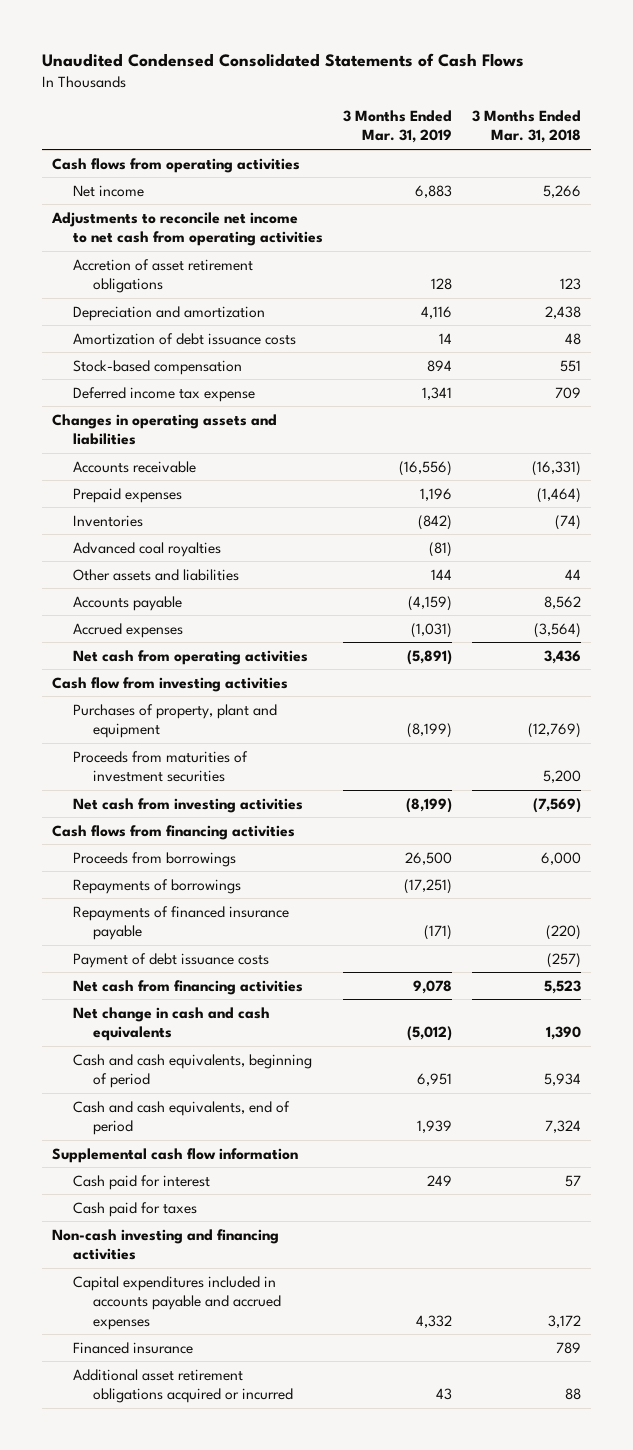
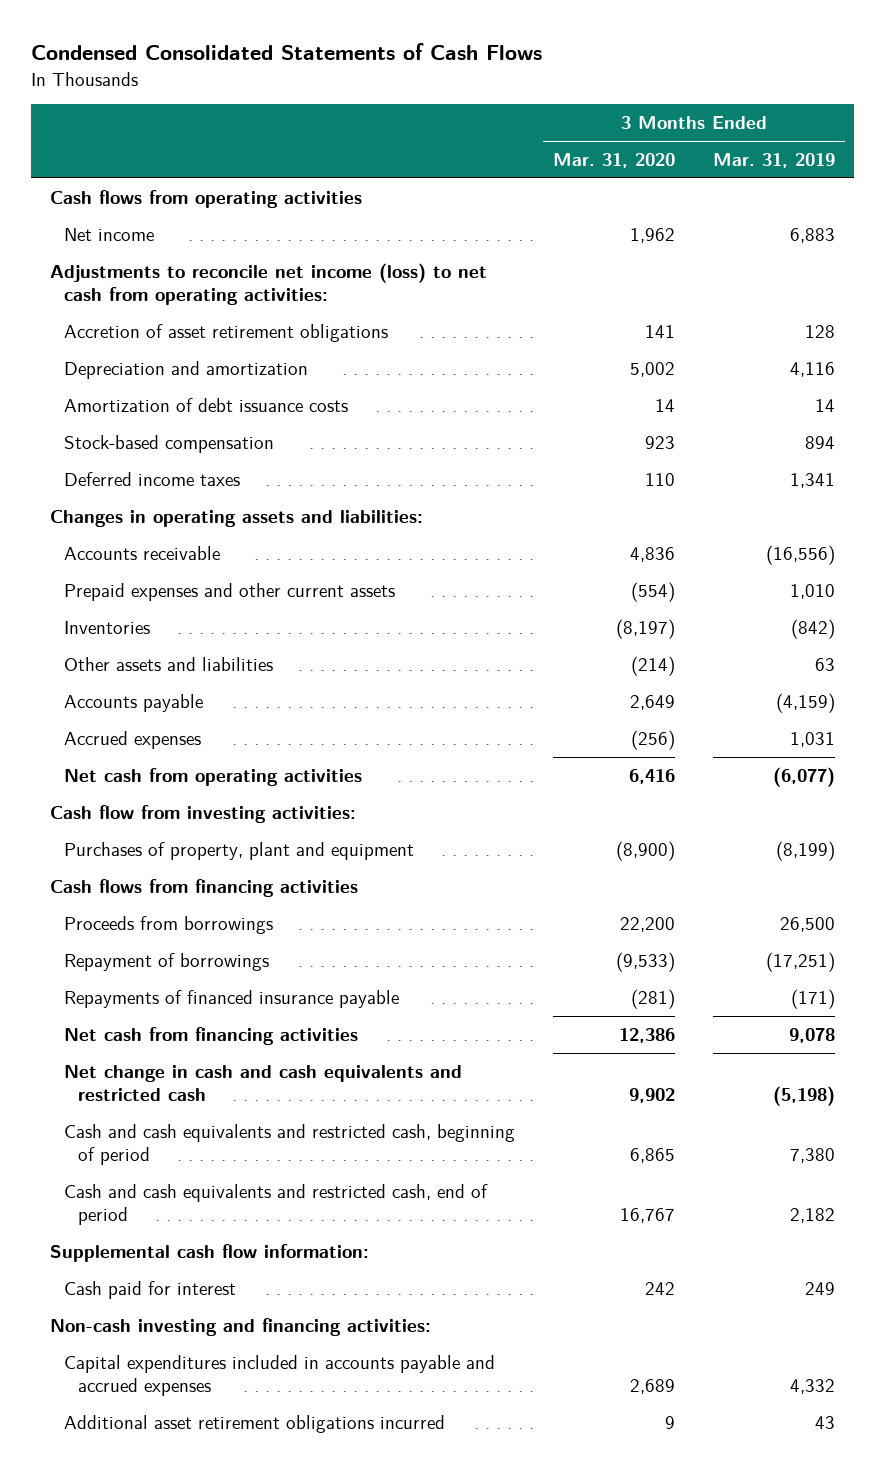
- Unaudited Condensed Consolidated Statements of Cash Flows
+ Condensed Consolidated Statements of Cash Flows
- | 3 Months Ended Mar. 31, 2019 | 3 Months Ended Mar. 31, 2018
+ | 3 Months Ended Mar. 31, 2020 | 3 Months Ended Mar. 31, 2019
- Adjustments to reconcile net income to net cash from operating activities
+ Adjustments to reconcile net income (loss) to net cash from operating activities:
- Deferred income tax expense | 1,341 | 709
- Changes in operating assets and liabilities
+ Deferred income taxes | 110 | 1,341
+ Changes in operating assets and liabilities:
- Prepaid expenses | 1,196 | (1,464)
+ Prepaid expenses and other current assets | (554) | 1,010
- Advanced coal royalties | (81) |
- Other assets and liabilities | 144 | 44
+ Other assets and liabilities | (214) | 63
- Accrued expenses | (1,031) | (3,564)
- Net cash from operating activities | (5,891) | 3,436
- Cash flow from investing activities
+ Accrued expenses | (256) | 1,031
+ Net cash from operating activities | 6,416 | (6,077)
+ Cash flow from investing activities:
- Proceeds from maturities of investment securities | | 5,200
- Net cash from investing activities | (8,199) | (7,569)
- Repayments of borrowings | (17,251) |
+ Repayment of borrowings | (9,533) | (17,251)
- Payment of debt issuance costs | | (257)
- Net change in cash and cash equivalents | (5,012) | 1,390
- Cash and cash equivalents, beginning of period | 6,951 | 5,934
- Cash and cash equivalents, end of period | 1,939 | 7,324
- Supplemental cash flow information
+ Net change in cash and cash equivalents and restricted cash | 9,902 | (5,198)
+ Cash and cash equivalents and restricted cash, beginning of period | 6,865 | 7,380
+ Cash and cash equivalents and restricted cash, end of period | 16,767 | 2,182
+ Supplemental cash flow information:
- Cash paid for taxes
- Non-cash investing and financing activities
+ Non-cash investing and financing activities:
- Financed insurance | | 789
- Additional asset retirement obligations acquired or incurred | 43 | 88
+ Additional asset retirement obligations incurred | 9 | 43

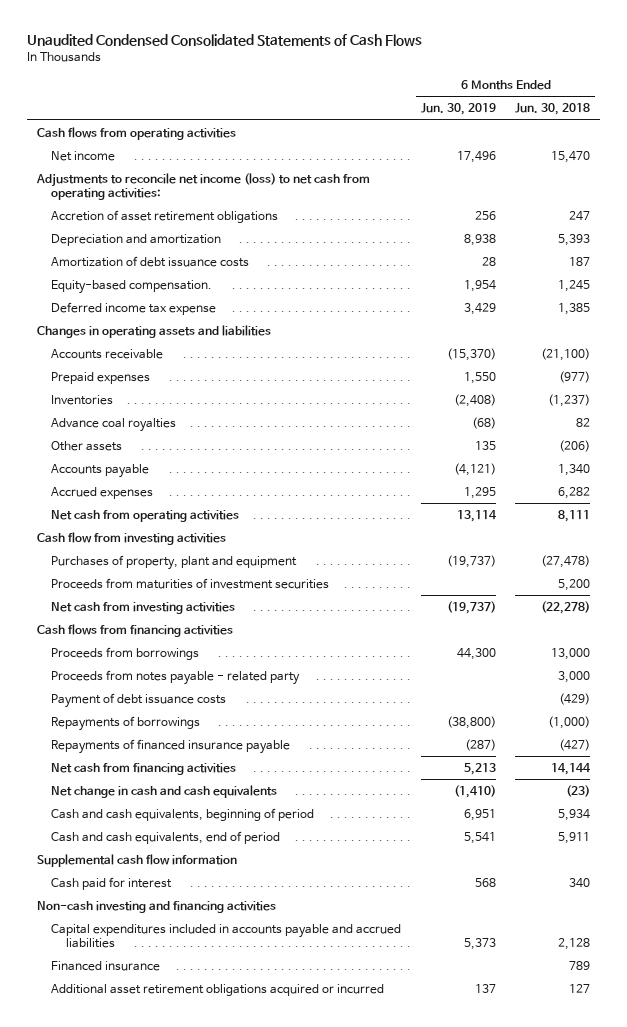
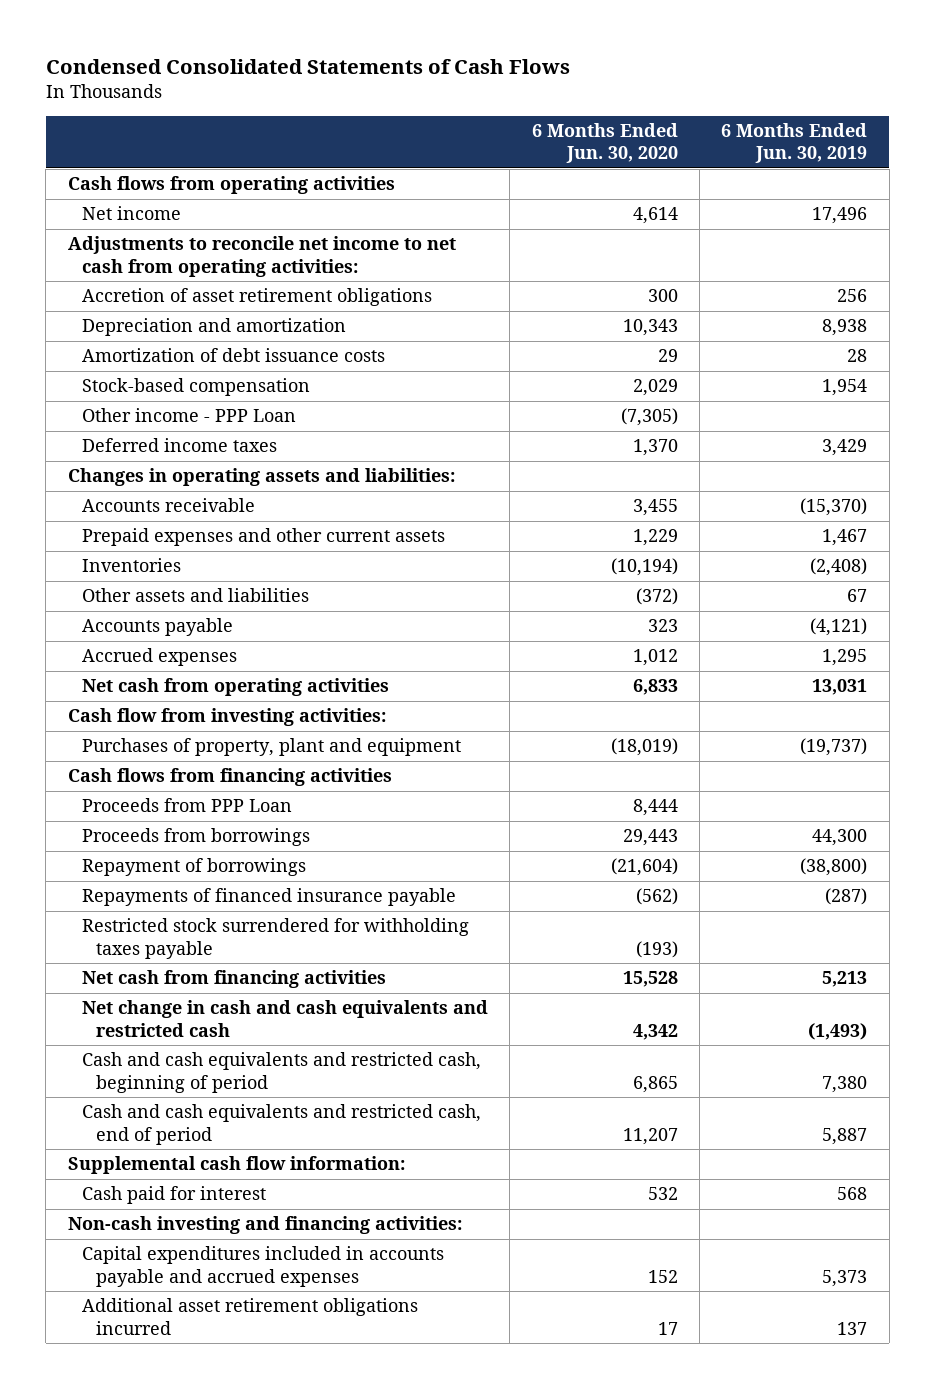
- Unaudited Condensed Consolidated Statements of Cash Flows
+ Condensed Consolidated Statements of Cash Flows
- | 6 Months Ended Jun. 30, 2019 | 6 Months Ended Jun. 30, 2018
+ | 6 Months Ended Jun. 30, 2020 | 6 Months Ended Jun. 30, 2019
- Adjustments to reconcile net income (loss) to net cash from operating activities:
+ Adjustments to reconcile net income to net cash from operating activities:
- Equity-based compensation. | 1,954 | 1,245
- Deferred income tax expense | 3,429 | 1,385
- Changes in operating assets and liabilities
+ Stock-based compensation | 2,029 | 1,954
+ Other income - PPP Loan | (7,305) |
+ Deferred income taxes | 1,370 | 3,429
+ Changes in operating assets and liabilities:
- Prepaid expenses | 1,550 | (977)
+ Prepaid expenses and other current assets | 1,229 | 1,467
- Advance coal royalties | (68) | 82
- Other assets | 135 | (206)
+ Other assets and liabilities | (372) | 67
- Net cash from operating activities | 13,114 | 8,111
- Cash flow from investing activities
+ Net cash from operating activities | 6,833 | 13,031
+ Cash flow from investing activities:
- Proceeds from maturities of investment securities | | 5,200
- Net cash from investing activities | (19,737) | (22,278)
+ Proceeds from PPP Loan | 8,444 |
- Proceeds from notes payable - related party | | 3,000
- Payment of debt issuance costs | | (429)
- Repayments of borrowings | (38,800) | (1,000)
+ Repayment of borrowings | (21,604) | (38,800)
+ Restricted stock surrendered for withholding taxes payable | (193) |
- Net change in cash and cash equivalents | (1,410) | (23)
- Cash and cash equivalents, beginning of period | 6,951 | 5,934
- Cash and cash equivalents, end of period | 5,541 | 5,911
- Supplemental cash flow information
+ Net change in cash and cash equivalents and restricted cash | 4,342 | (1,493)
+ Cash and cash equivalents and restricted cash, beginning of period | 6,865 | 7,380
+ Cash and cash equivalents and restricted cash, end of period | 11,207 | 5,887
+ Supplemental cash flow information:
- Non-cash investing and financing activities
- Capital expenditures included in accounts payable and accrued liabilities | 5,373 | 2,128
- Financed insurance | | 789
- Additional asset retirement obligations acquired or incurred | 137 | 127
+ Non-cash investing and financing activities:
+ Capital expenditures included in accounts payable and accrued expenses | 152 | 5,373
+ Additional asset retirement obligations incurred | 17 | 137

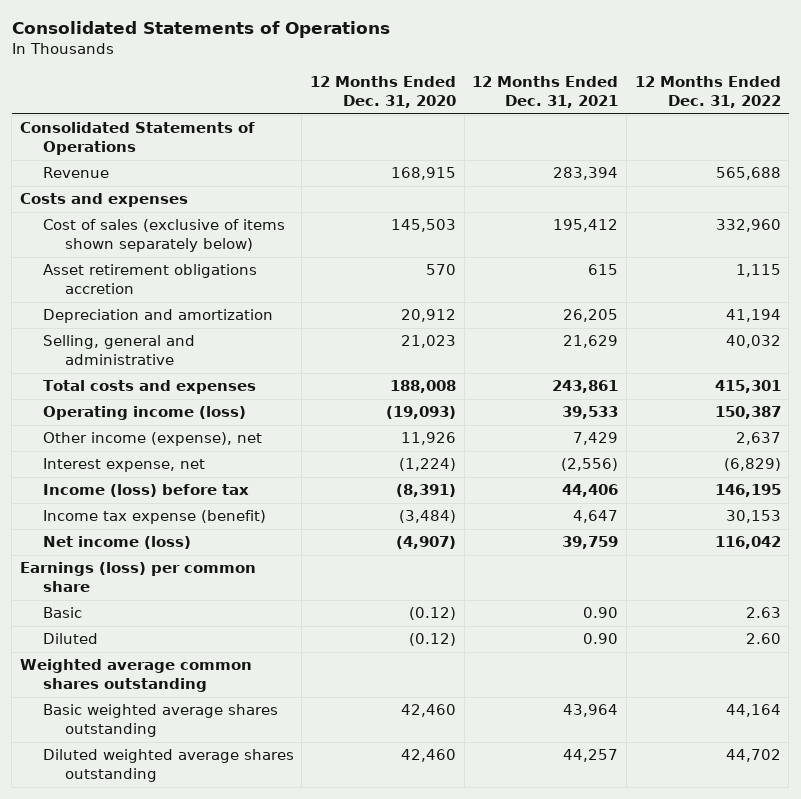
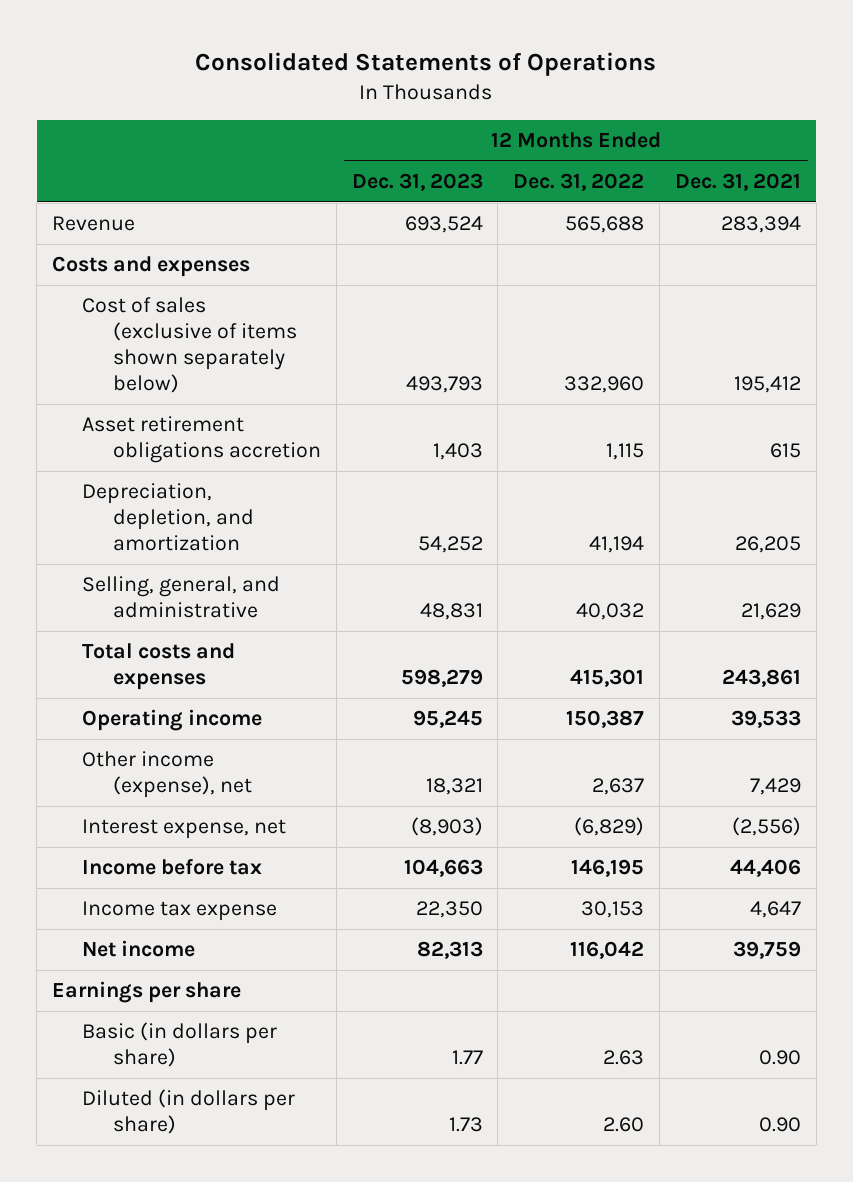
- | 12 Months Ended Dec. 31, 2020 | 12 Months Ended Dec. 31, 2021 | 12 Months Ended Dec. 31, 2022
+ | 12 Months Ended Dec. 31, 2023 | 12 Months Ended Dec. 31, 2022 | 12 Months Ended Dec. 31, 2021
- Consolidated Statements of Operations
- Depreciation and amortization | 20,912 | 26,205 | 41,194
- Selling, general and administrative | 21,023 | 21,629 | 40,032
+ Depreciation, depletion, and amortization | 54,252 | 41,194 | 26,205
+ Selling, general, and administrative | 48,831 | 40,032 | 21,629
- Operating income (loss) | (19,093) | 39,533 | 150,387
+ Operating income | 95,245 | 150,387 | 39,533
- Income (loss) before tax | (8,391) | 44,406 | 146,195
- Income tax expense (benefit) | (3,484) | 4,647 | 30,153
- Net income (loss) | (4,907) | 39,759 | 116,042
- Earnings (loss) per common share
- Basic | (0.12) | 0.90 | 2.63
- Diluted | (0.12) | 0.90 | 2.60
- Weighted average common shares outstanding
- Basic weighted average shares outstanding | 42,460 | 43,964 | 44,164
- Diluted weighted average shares outstanding | 42,460 | 44,257 | 44,702
+ Income before tax | 104,663 | 146,195 | 44,406
+ Income tax expense | 22,350 | 30,153 | 4,647
+ Net income | 82,313 | 116,042 | 39,759
+ Earnings per share
+ Basic (in dollars per share) | 1.77 | 2.63 | 0.90
+ Diluted (in dollars per share) | 1.73 | 2.60 | 0.90

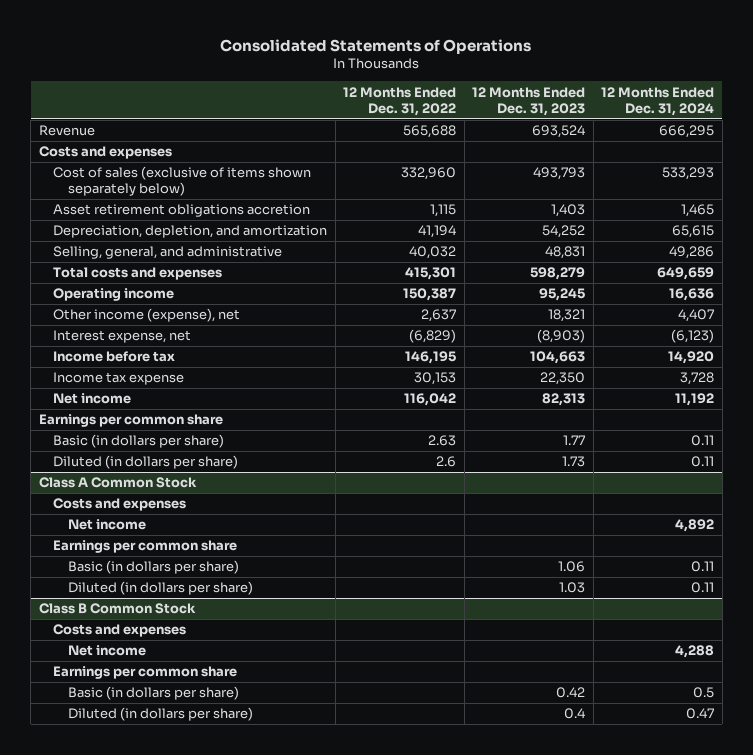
- | 12 Months Ended Dec. 31, 2023 | 12 Months Ended Dec. 31, 2022 | 12 Months Ended Dec. 31, 2021
+ | 12 Months Ended Dec. 31, 2022 | 12 Months Ended Dec. 31, 2023 | 12 Months Ended Dec. 31, 2024
- Earnings per share
+ Earnings per common share
- Diluted (in dollars per share) | 1.73 | 2.60 | 0.90
+ Diluted (in dollars per share) | 2.6 | 1.73 | 0.11
+ Class A Common Stock
+ Costs and expenses
+ Net income | | | 4,892
+ Earnings per common share
+ Basic (in dollars per share) | | 1.06 | 0.11
+ Diluted (in dollars per share) | | 1.03 | 0.11
+ Class B Common Stock
+ Costs and expenses
+ Net income | | | 4,288
+ Earnings per common share
+ Basic (in dollars per share) | | 0.42 | 0.5
+ Diluted (in dollars per share) | | 0.4 | 0.47

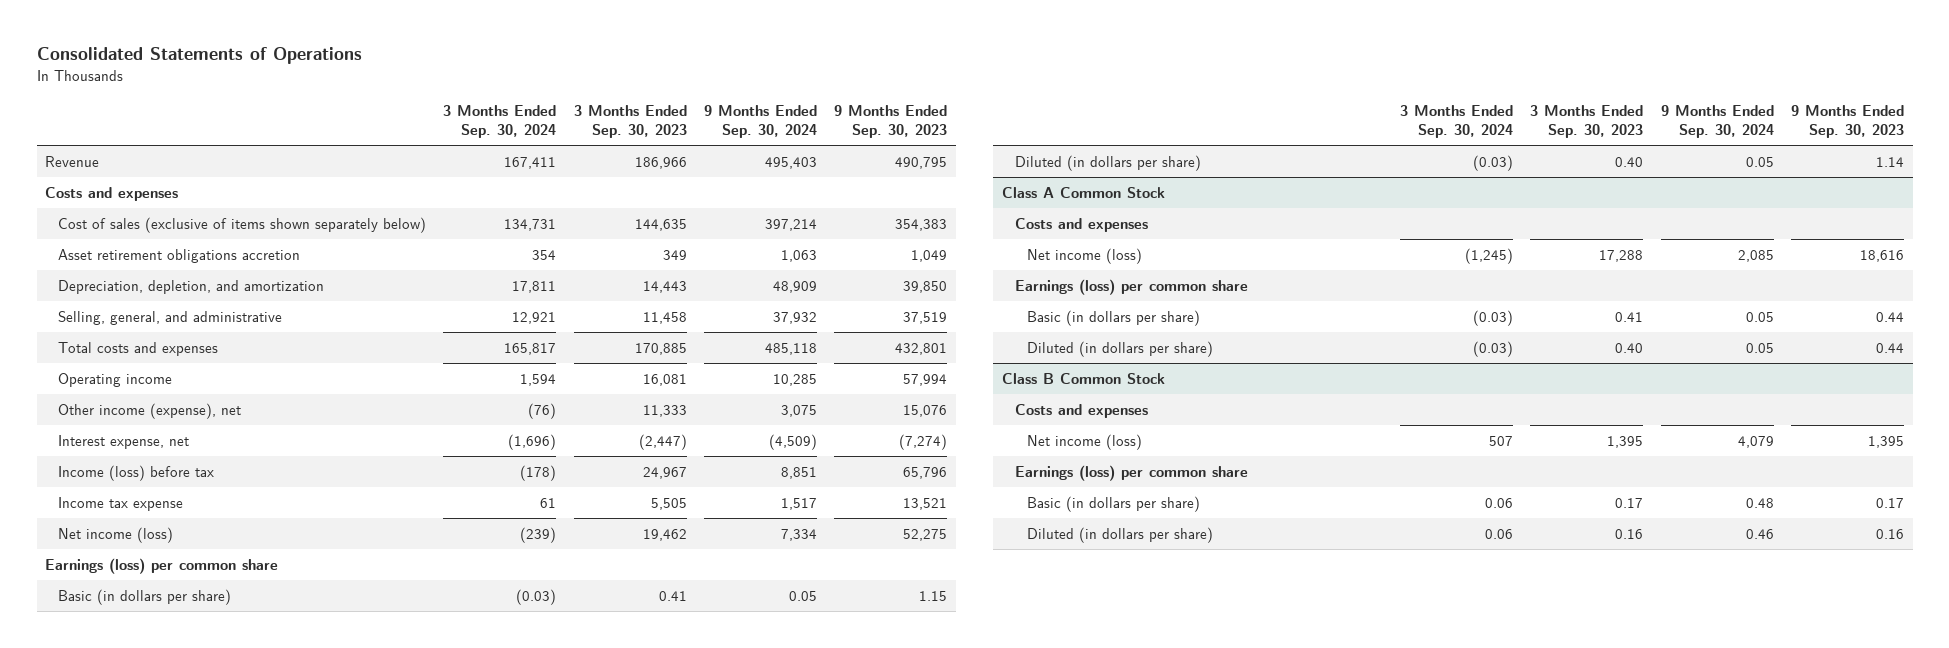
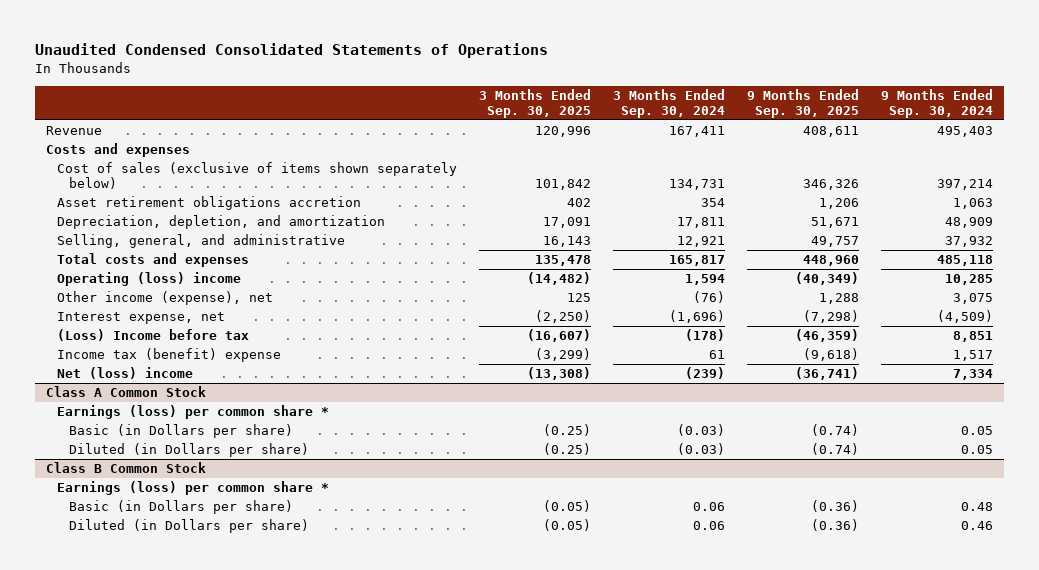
- Consolidated Statements of Operations
+ Unaudited Condensed Consolidated Statements of Operations
- | 3 Months Ended Sep. 30, 2024 | 3 Months Ended Sep. 30, 2023 | 9 Months Ended Sep. 30, 2024 | 9 Months Ended Sep. 30, 2023
+ | 3 Months Ended Sep. 30, 2025 | 3 Months Ended Sep. 30, 2024 | 9 Months Ended Sep. 30, 2025 | 9 Months Ended Sep. 30, 2024
- Operating income | 1,594 | 16,081 | 10,285 | 57,994
+ Operating (loss) income | (14,482) | 1,594 | (40,349) | 10,285
- Income (loss) before tax | (178) | 24,967 | 8,851 | 65,796
- Income tax expense | 61 | 5,505 | 1,517 | 13,521
- Net income (loss) | (239) | 19,462 | 7,334 | 52,275
- Earnings (loss) per common share
- Basic (in dollars per share) | (0.03) | 0.41 | 0.05 | 1.15
- Diluted (in dollars per share) | (0.03) | 0.40 | 0.05 | 1.14
+ (Loss) Income before tax | (16,607) | (178) | (46,359) | 8,851
+ Income tax (benefit) expense | (3,299) | 61 | (9,618) | 1,517
+ Net (loss) income | (13,308) | (239) | (36,741) | 7,334
@ Class A Common Stock
- Costs and expenses
- Net income (loss) | (1,245) | 17,288 | 2,085 | 18,616
- Earnings (loss) per common share
- Basic (in dollars per share) | (0.03) | 0.41 | 0.05 | 0.44
- Diluted (in dollars per share) | (0.03) | 0.40 | 0.05 | 0.44
+ Earnings (loss) per common share *
+ Basic (in Dollars per share) | (0.25) | (0.03) | (0.74) | 0.05
+ Diluted (in Dollars per share) | (0.25) | (0.03) | (0.74) | 0.05
@ Class B Common Stock
- Costs and expenses
- Net income (loss) | 507 | 1,395 | 4,079 | 1,395
- Earnings (loss) per common share
- Basic (in dollars per share) | 0.06 | 0.17 | 0.48 | 0.17
- Diluted (in dollars per share) | 0.06 | 0.16 | 0.46 | 0.16
+ Earnings (loss) per common share *
+ Basic (in Dollars per share) | (0.05) | 0.06 | (0.36) | 0.48
+ Diluted (in Dollars per share) | (0.05) | 0.06 | (0.36) | 0.46

